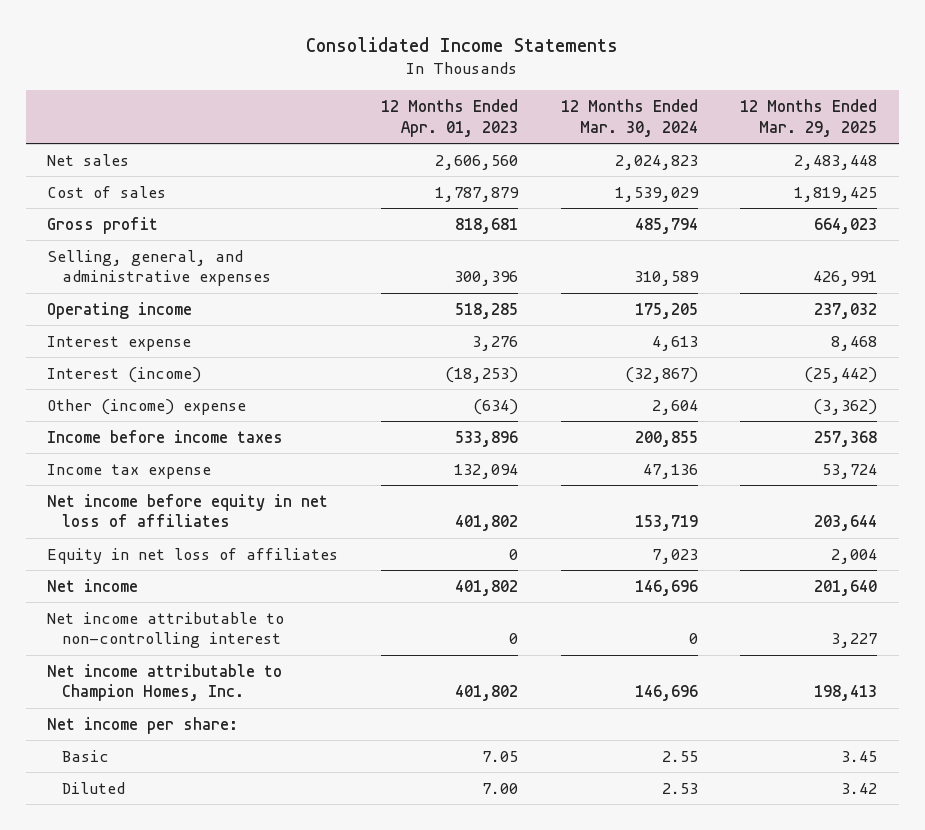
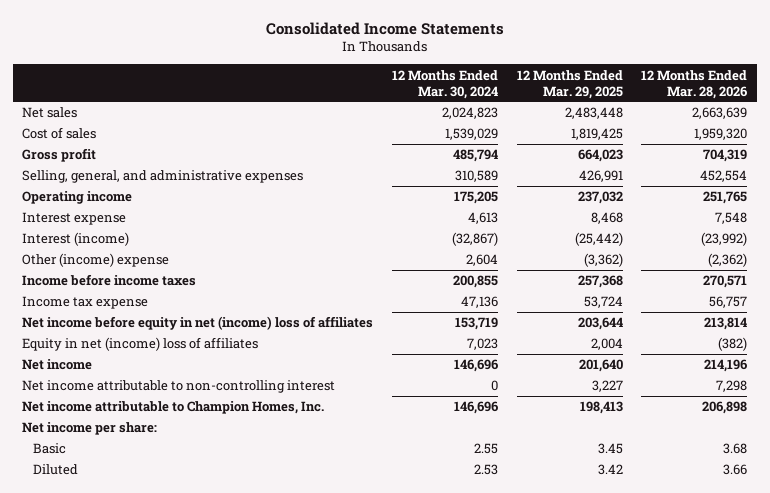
- | 12 Months Ended Apr. 01, 2023 | 12 Months Ended Mar. 30, 2024 | 12 Months Ended Mar. 29, 2025
+ | 12 Months Ended Mar. 30, 2024 | 12 Months Ended Mar. 29, 2025 | 12 Months Ended Mar. 28, 2026
- Net income before equity in net loss of affiliates | 401,802 | 153,719 | 203,644
- Equity in net loss of affiliates | 0 | 7,023 | 2,004
+ Net income before equity in net (income) loss of affiliates | 153,719 | 203,644 | 213,814
+ Equity in net (income) loss of affiliates | 7,023 | 2,004 | (382)

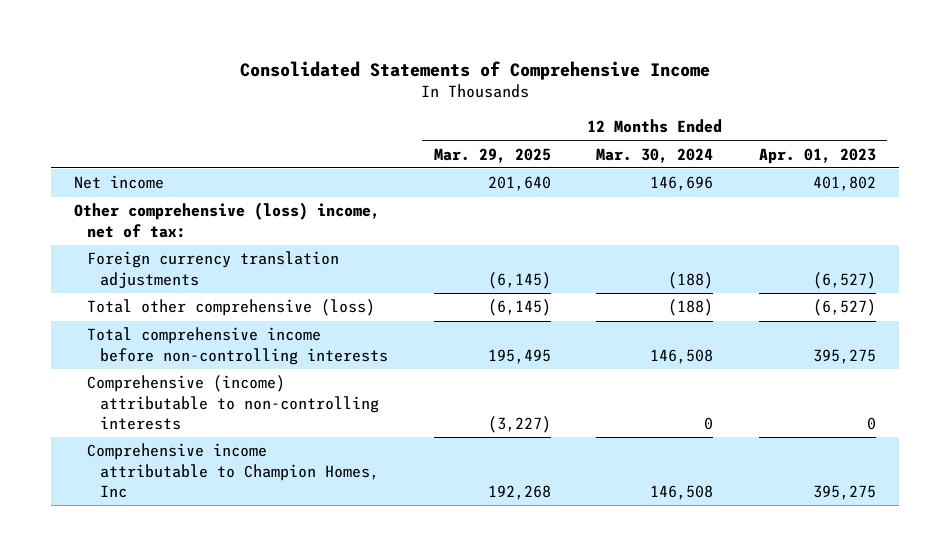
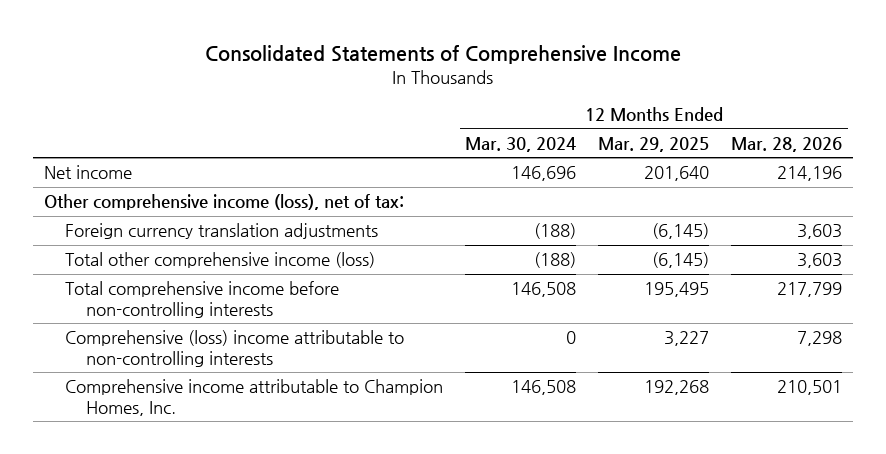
- | 12 Months Ended Mar. 29, 2025 | 12 Months Ended Mar. 30, 2024 | 12 Months Ended Apr. 01, 2023
+ | 12 Months Ended Mar. 30, 2024 | 12 Months Ended Mar. 29, 2025 | 12 Months Ended Mar. 28, 2026
- Other comprehensive (loss) income, net of tax:
+ Other comprehensive income (loss), net of tax:
- Total other comprehensive (loss) | (6,145) | (188) | (6,527)
+ Total other comprehensive income (loss) | (188) | (6,145) | 3,603
- Comprehensive (income) attributable to non-controlling interests | (3,227) | 0 | 0
- Comprehensive income attributable to Champion Homes, Inc | 192,268 | 146,508 | 395,275
+ Comprehensive (loss) income attributable to non-controlling interests | 0 | 3,227 | 7,298
+ Comprehensive income attributable to Champion Homes, Inc. | 146,508 | 192,268 | 210,501

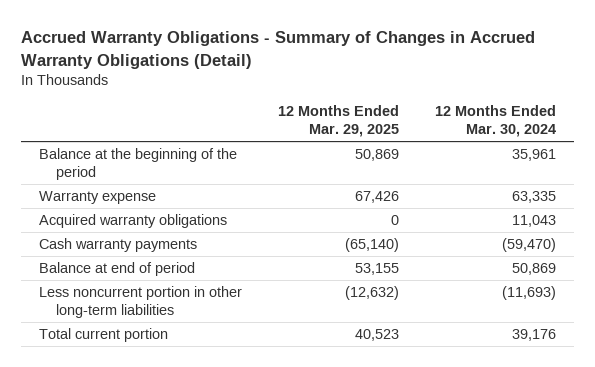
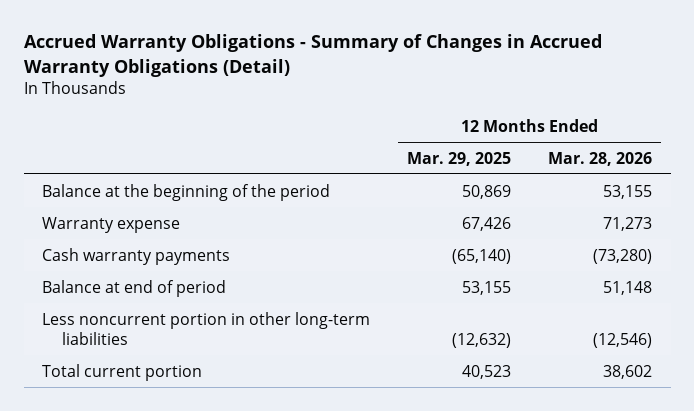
- | 12 Months Ended Mar. 29, 2025 | 12 Months Ended Mar. 30, 2024
+ | 12 Months Ended Mar. 29, 2025 | 12 Months Ended Mar. 28, 2026
- Acquired warranty obligations | 0 | 11,043

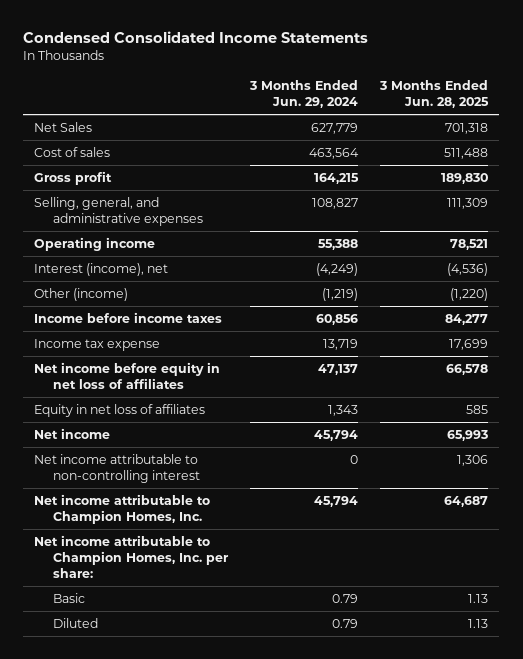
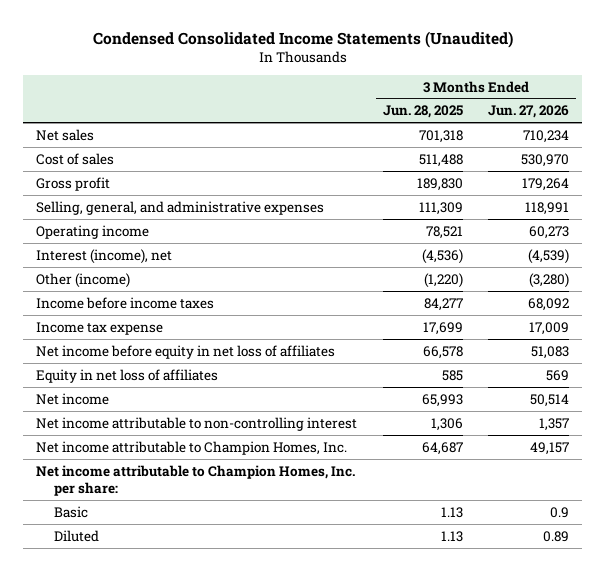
- Condensed Consolidated Income Statements
+ Condensed Consolidated Income Statements (Unaudited)
- | 3 Months Ended Jun. 29, 2024 | 3 Months Ended Jun. 28, 2025
+ | 3 Months Ended Jun. 28, 2025 | 3 Months Ended Jun. 27, 2026
- Net Sales | 627,779 | 701,318
+ Net sales | 701,318 | 710,234

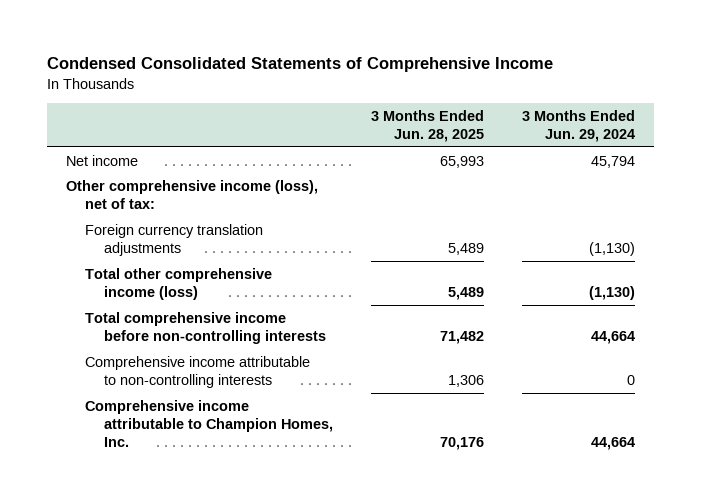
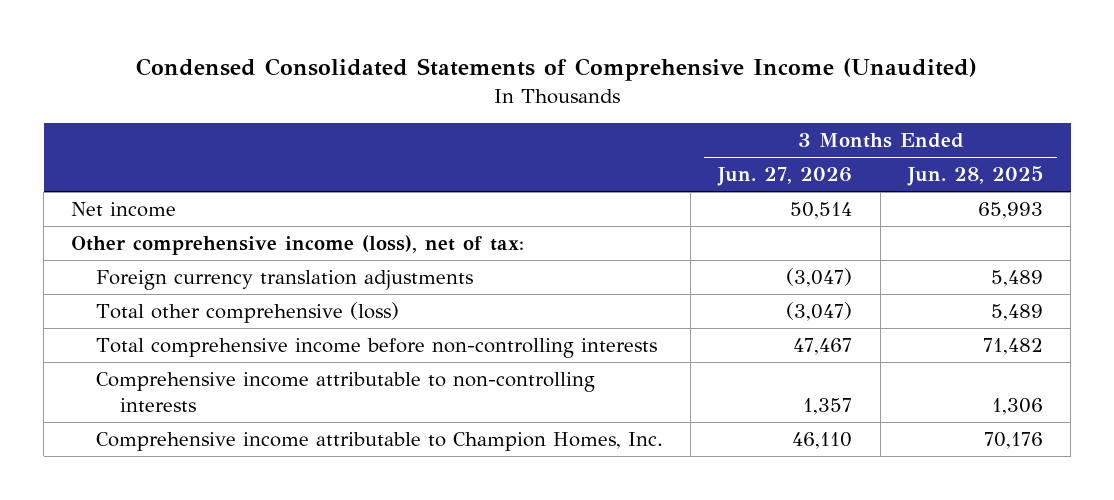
- Condensed Consolidated Statements of Comprehensive Income
+ Condensed Consolidated Statements of Comprehensive Income (Unaudited)
- | 3 Months Ended Jun. 28, 2025 | 3 Months Ended Jun. 29, 2024
+ | 3 Months Ended Jun. 27, 2026 | 3 Months Ended Jun. 28, 2025
- Total other comprehensive income (loss) | 5,489 | (1,130)
+ Total other comprehensive (loss) | (3,047) | 5,489

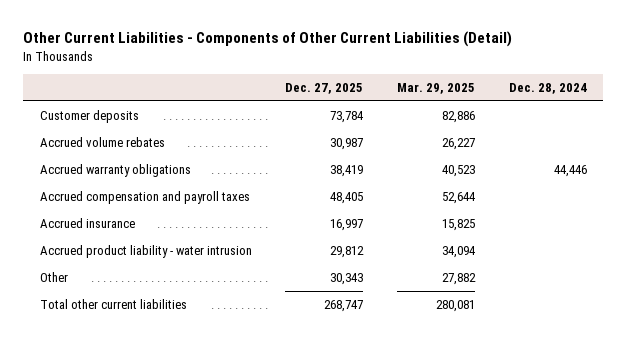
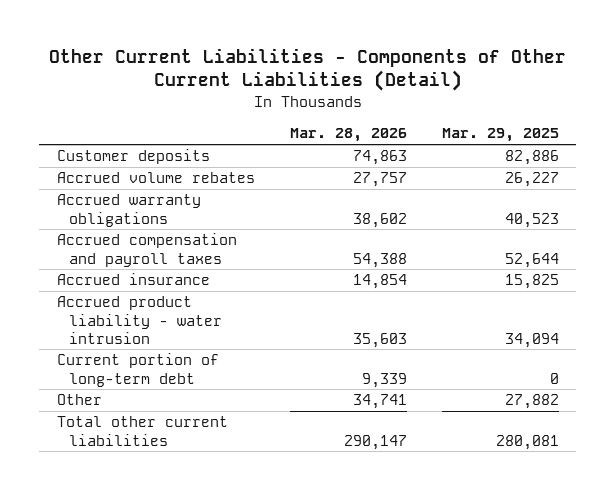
- | Dec. 27, 2025 | Mar. 29, 2025 | Dec. 28, 2024
+ | Mar. 28, 2026 | Mar. 29, 2025
+ Current portion of long-term debt | 9,339 | 0

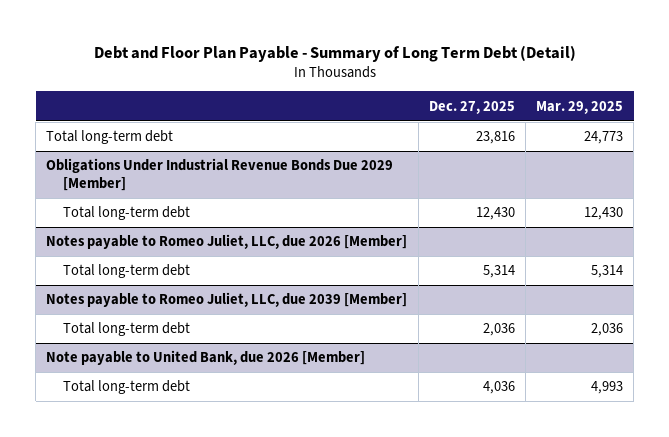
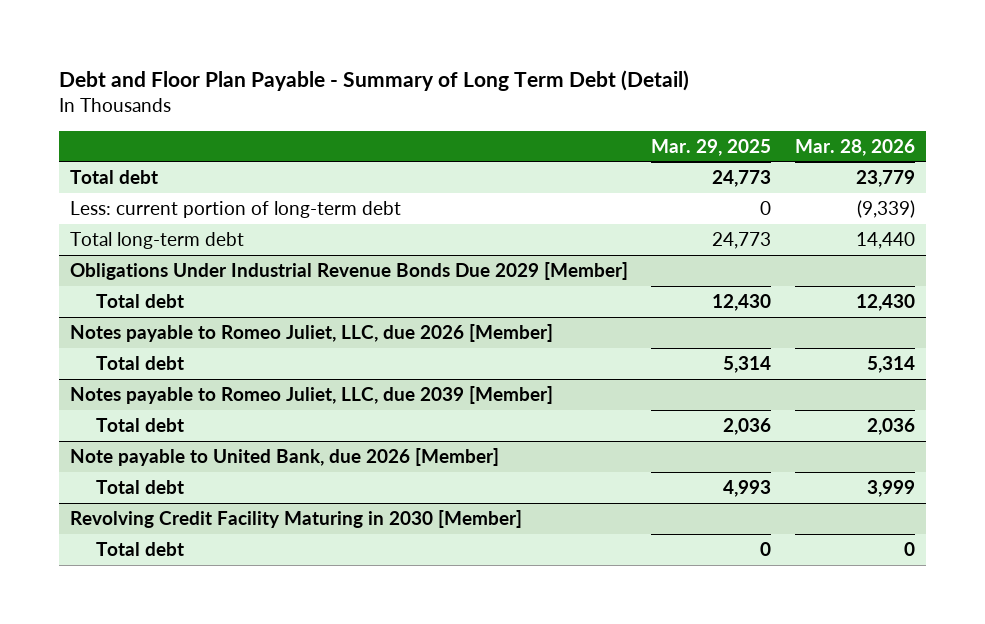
- | Dec. 27, 2025 | Mar. 29, 2025
+ | Mar. 29, 2025 | Mar. 28, 2026
+ Total debt | 24,773 | 23,779
+ Less: current portion of long-term debt | 0 | (9,339)
@ Obligations Under Industrial Revenue Bonds Due 2029 [Member]
- Total long-term debt | 12,430 | 12,430
+ Total debt | 12,430 | 12,430
@ Notes payable to Romeo Juliet, LLC, due 2026 [Member]
- Total long-term debt | 5,314 | 5,314
+ Total debt | 5,314 | 5,314
@ Notes payable to Romeo Juliet, LLC, due 2039 [Member]
- Total long-term debt | 2,036 | 2,036
+ Total debt | 2,036 | 2,036
@ Note payable to United Bank, due 2026 [Member]
- Total long-term debt | 4,036 | 4,993
+ Total debt | 4,993 | 3,999
+ Revolving Credit Facility Maturing in 2030 [Member]
+ Total debt | 0 | 0

